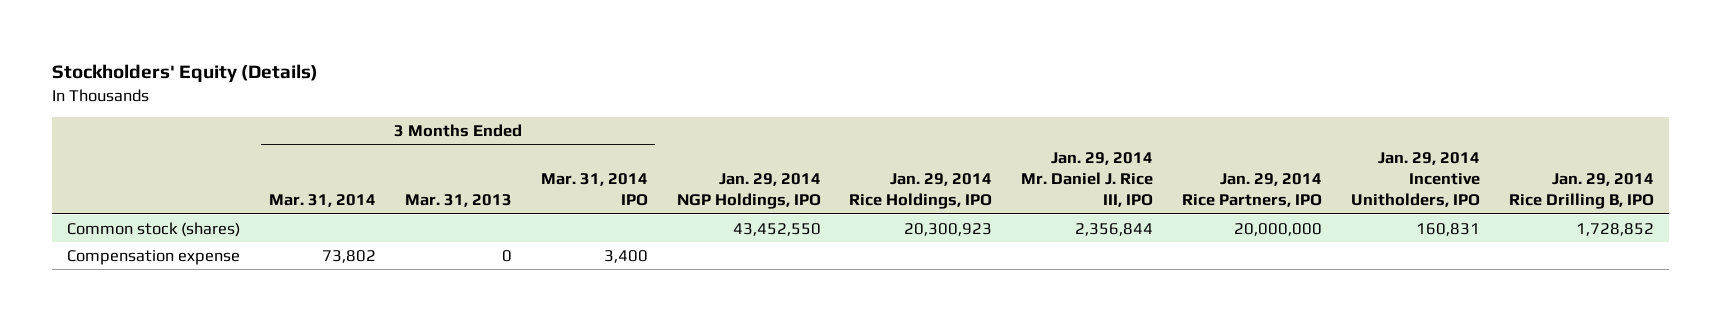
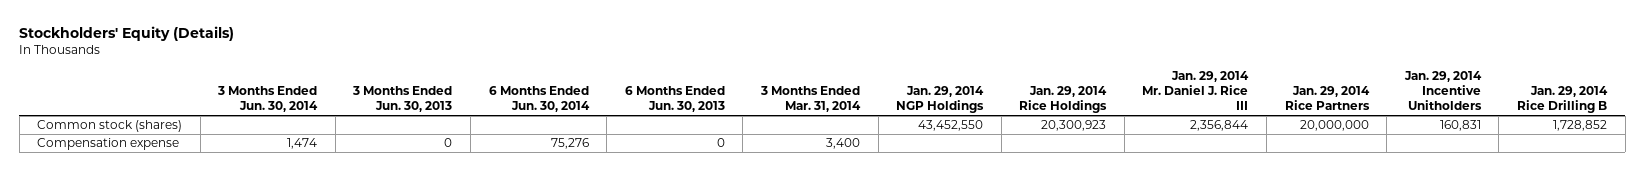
- | 3 Months Ended Mar. 31, 2014 | 3 Months Ended Mar. 31, 2013 | 3 Months Ended Mar. 31, 2014 IPO | Jan. 29, 2014 NGP Holdings, IPO | Jan. 29, 2014 Rice Holdings, IPO | Jan. 29, 2014 Mr. Daniel J. Rice III, IPO | Jan. 29, 2014 Rice Partners, IPO | Jan. 29, 2014 Incentive Unitholders, IPO | Jan. 29, 2014 Rice Drilling B, IPO
+ | 3 Months Ended Jun. 30, 2014 | 3 Months Ended Jun. 30, 2013 | 6 Months Ended Jun. 30, 2014 | 6 Months Ended Jun. 30, 2013 | 3 Months Ended Mar. 31, 2014 | Jan. 29, 2014 NGP Holdings | Jan. 29, 2014 Rice Holdings | Jan. 29, 2014 Mr. Daniel J. Rice III | Jan. 29, 2014 Rice Partners | Jan. 29, 2014 Incentive Unitholders | Jan. 29, 2014 Rice Drilling B
- Compensation expense | 73,802 | 0 | 3,400 | | | | | |
+ Compensation expense | 1,474 | 0 | 75,276 | 0 | 3,400 | | | | | |

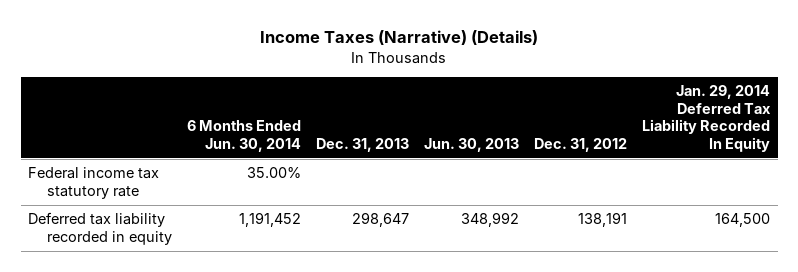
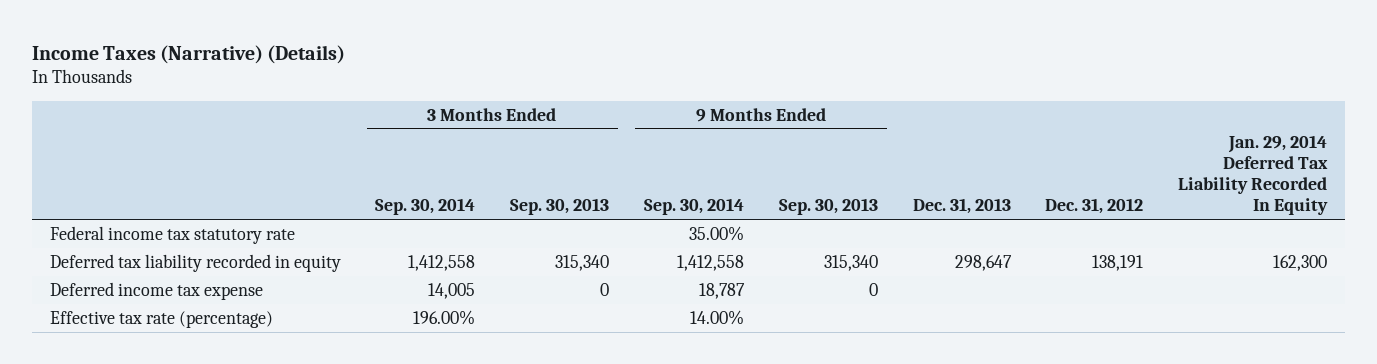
- | 6 Months Ended Jun. 30, 2014 | Dec. 31, 2013 | Jun. 30, 2013 | Dec. 31, 2012 | Jan. 29, 2014 Deferred Tax Liability Recorded In Equity
+ | 3 Months Ended Sep. 30, 2014 | 3 Months Ended Sep. 30, 2013 | 9 Months Ended Sep. 30, 2014 | 9 Months Ended Sep. 30, 2013 | Dec. 31, 2013 | Dec. 31, 2012 | Jan. 29, 2014 Deferred Tax Liability Recorded In Equity
- Deferred tax liability recorded in equity | 1,191,452 | 298,647 | 348,992 | 138,191 | 164,500
+ Deferred tax liability recorded in equity | 1,412,558 | 315,340 | 1,412,558 | 315,340 | 298,647 | 138,191 | 162,300
+ Deferred income tax expense | 14,005 | 0 | 18,787 | 0 | | |
+ Effective tax rate (percentage) | 196.00% | | 14.00% | | | |

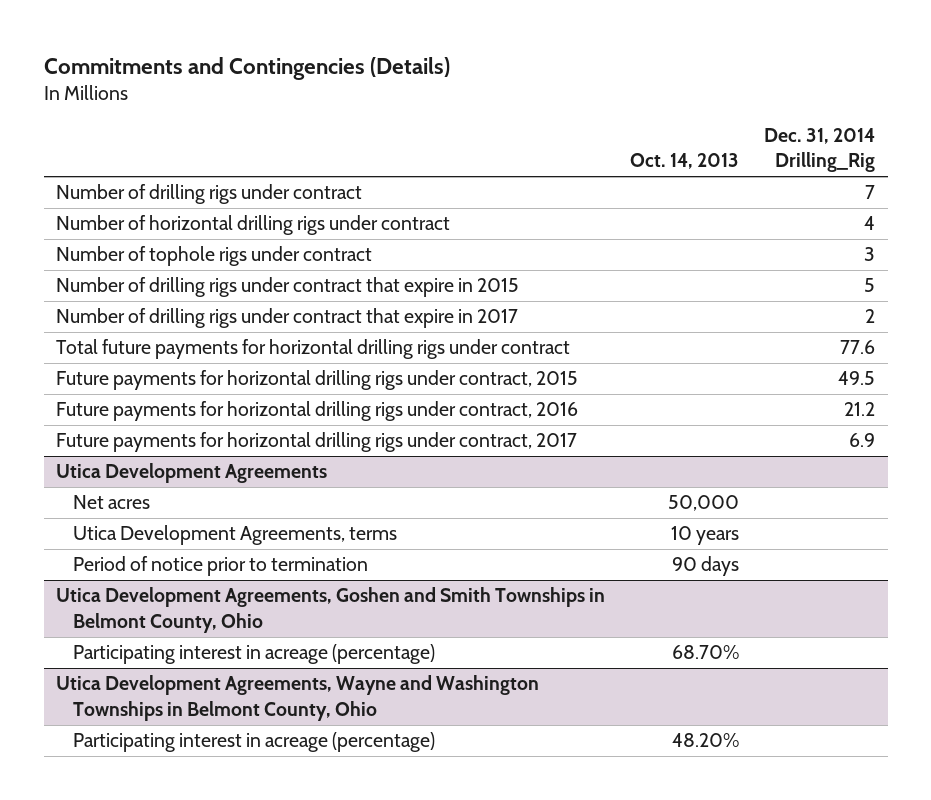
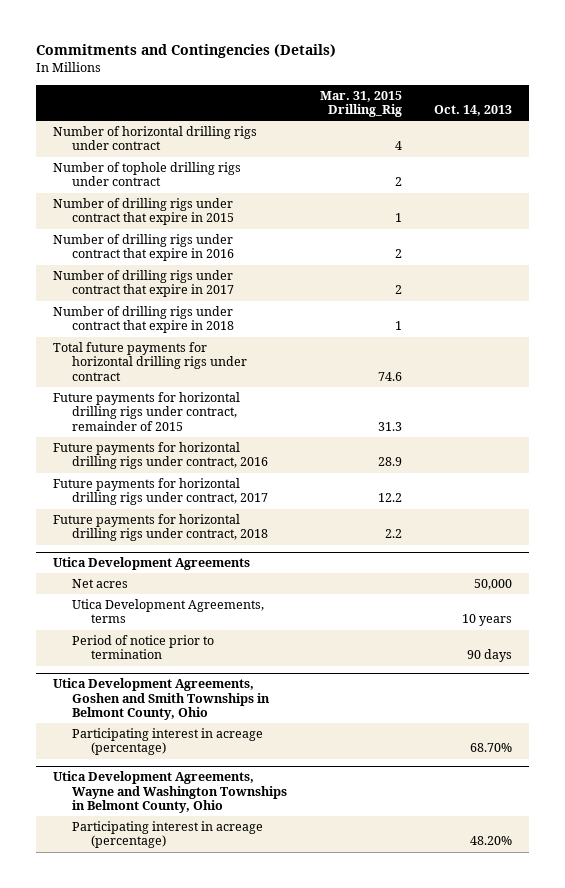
- | Oct. 14, 2013 | Dec. 31, 2014 Drilling_Rig
+ | Mar. 31, 2015 Drilling_Rig | Oct. 14, 2013
- Number of drilling rigs under contract | | 7
- Number of tophole rigs under contract | | 3
+ Number of tophole drilling rigs under contract | 2 |
+ Number of drilling rigs under contract that expire in 2016 | 2 |
+ Number of drilling rigs under contract that expire in 2018 | 1 |
- Future payments for horizontal drilling rigs under contract, 2015 | | 49.5
+ Future payments for horizontal drilling rigs under contract, remainder of 2015 | 31.3 |
+ Future payments for horizontal drilling rigs under contract, 2018 | 2.2 |

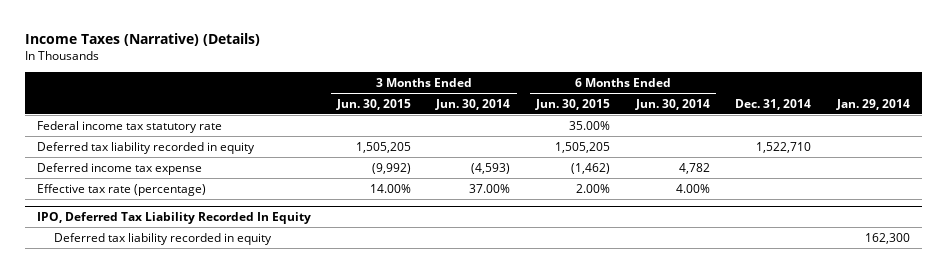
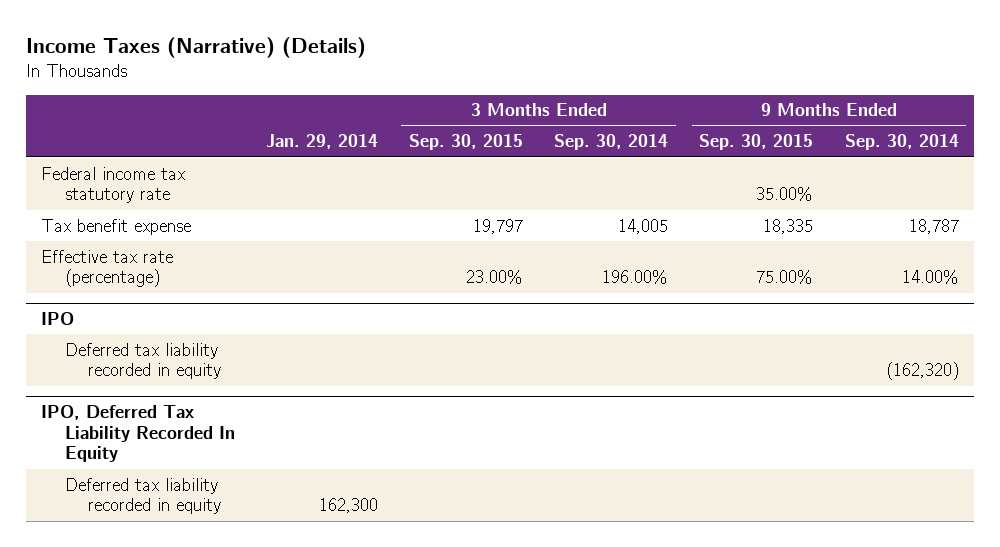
- | 3 Months Ended Jun. 30, 2015 | 3 Months Ended Jun. 30, 2014 | 6 Months Ended Jun. 30, 2015 | 6 Months Ended Jun. 30, 2014 | Dec. 31, 2014 | Jan. 29, 2014
+ | Jan. 29, 2014 | 3 Months Ended Sep. 30, 2015 | 3 Months Ended Sep. 30, 2014 | 9 Months Ended Sep. 30, 2015 | 9 Months Ended Sep. 30, 2014
- Deferred tax liability recorded in equity | 1,505,205 | | 1,505,205 | | 1,522,710 |
- Deferred income tax expense | (9,992) | (4,593) | (1,462) | 4,782 | |
+ Tax benefit expense | | 19,797 | 14,005 | 18,335 | 18,787
+ IPO
+ Deferred tax liability recorded in equity | | | | | (162,320)

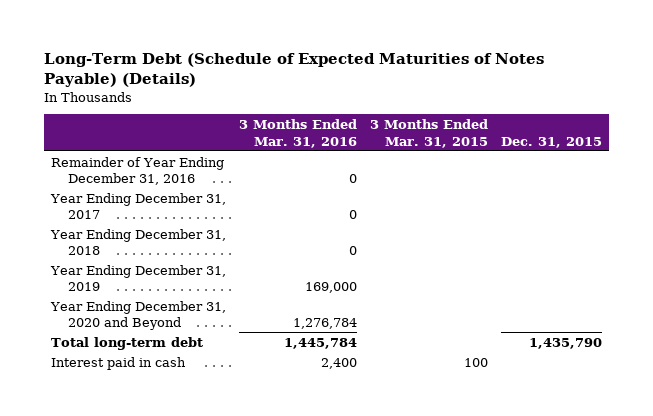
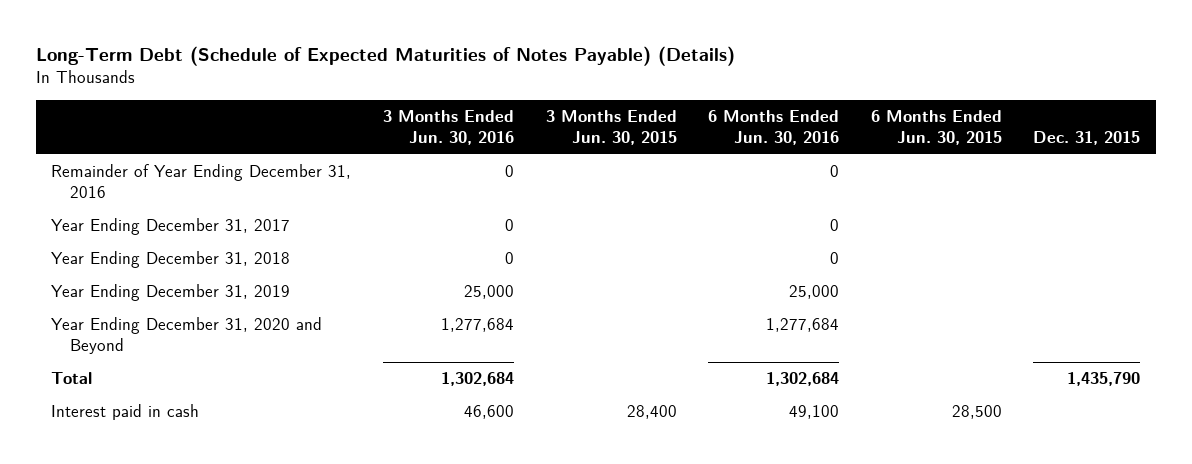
- | 3 Months Ended Mar. 31, 2016 | 3 Months Ended Mar. 31, 2015 | Dec. 31, 2015
+ | 3 Months Ended Jun. 30, 2016 | 3 Months Ended Jun. 30, 2015 | 6 Months Ended Jun. 30, 2016 | 6 Months Ended Jun. 30, 2015 | Dec. 31, 2015
- Total long-term debt | 1,445,784 | | 1,435,790
+ Total | 1,302,684 | | 1,302,684 | | 1,435,790

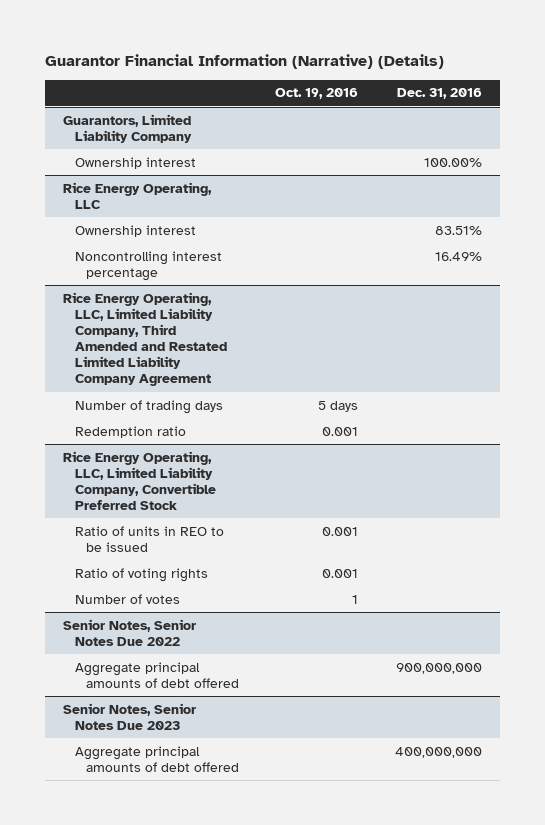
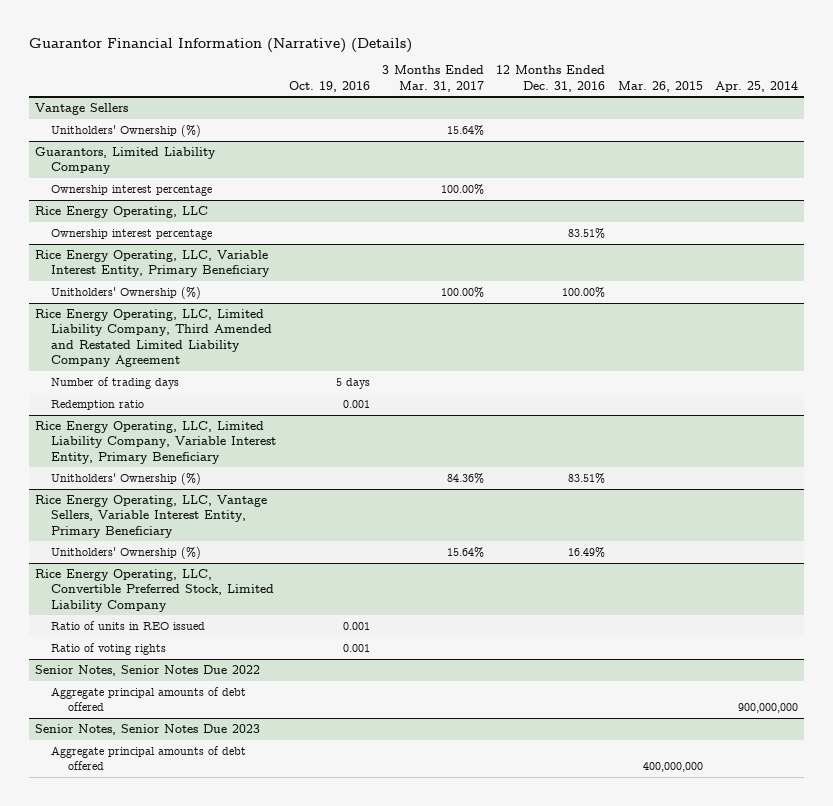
- | Oct. 19, 2016 | Dec. 31, 2016
+ | Oct. 19, 2016 | 3 Months Ended Mar. 31, 2017 | 12 Months Ended Dec. 31, 2016 | Mar. 26, 2015 | Apr. 25, 2014
+ Vantage Sellers
+ Unitholders' Ownership (%) | | 15.64% | | |
@ Guarantors, Limited Liability Company
- Ownership interest | | 100.00%
+ Ownership interest percentage | | 100.00% | | |
@ Rice Energy Operating, LLC
- Ownership interest | | 83.51%
- Noncontrolling interest percentage | | 16.49%
+ Ownership interest percentage | | | 83.51% | |
+ Rice Energy Operating, LLC, Variable Interest Entity, Primary Beneficiary
+ Unitholders' Ownership (%) | | 100.00% | 100.00% | |
- Rice Energy Operating, LLC, Limited Liability Company, Convertible Preferred Stock
- Ratio of units in REO to be issued | 0.001 |
+ Rice Energy Operating, LLC, Limited Liability Company, Variable Interest Entity, Primary Beneficiary
+ Unitholders' Ownership (%) | | 84.36% | 83.51% | |
+ Rice Energy Operating, LLC, Vantage Sellers, Variable Interest Entity, Primary Beneficiary
+ Unitholders' Ownership (%) | | 15.64% | 16.49% | |
+ Rice Energy Operating, LLC, Convertible Preferred Stock, Limited Liability Company
+ Ratio of units in REO issued | 0.001 | | | |
- Number of votes | 1 |

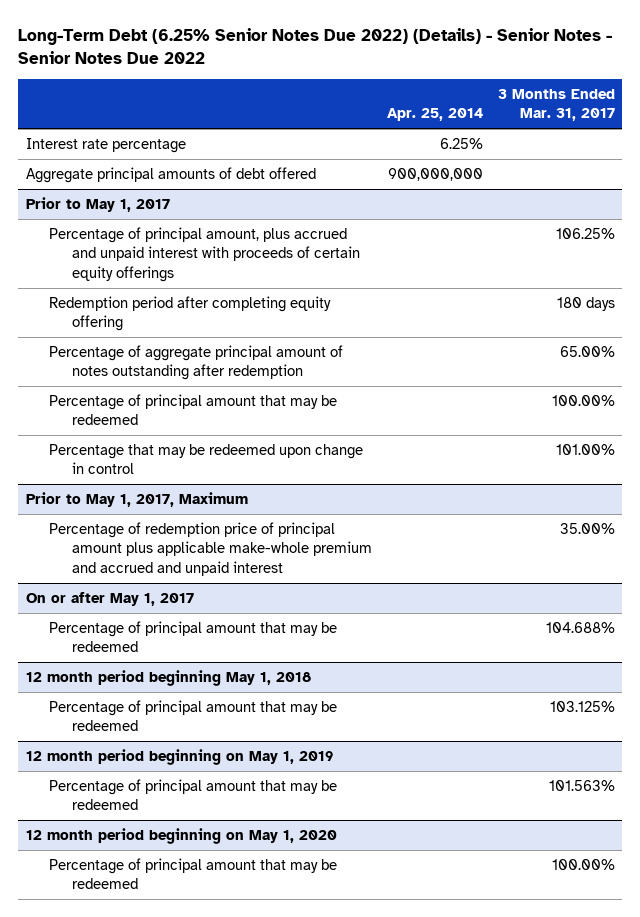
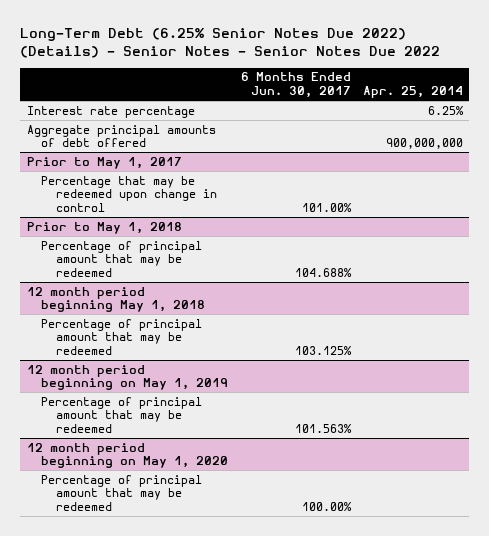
- | Apr. 25, 2014 | 3 Months Ended Mar. 31, 2017
+ | 6 Months Ended Jun. 30, 2017 | Apr. 25, 2014
@ Prior to May 1, 2017
- Percentage of principal amount, plus accrued and unpaid interest with proceeds of certain equity offerings | | 106.25%
- Redemption period after completing equity offering | | 180 days
- Percentage of aggregate principal amount of notes outstanding after redemption | | 65.00%
- Percentage of principal amount that may be redeemed | | 100.00%
- Prior to May 1, 2017, Maximum
- Percentage of redemption price of principal amount plus applicable make-whole premium and accrued and unpaid interest | | 35.00%
- On or after May 1, 2017
+ Prior to May 1, 2018

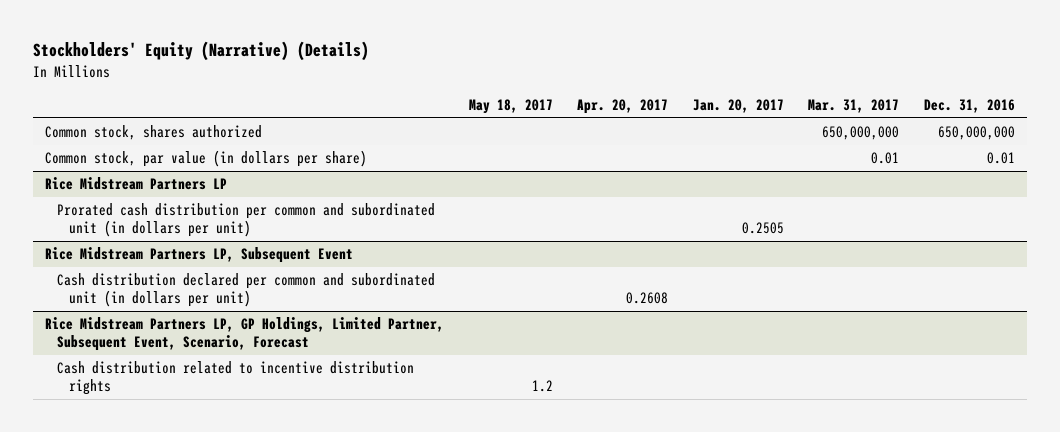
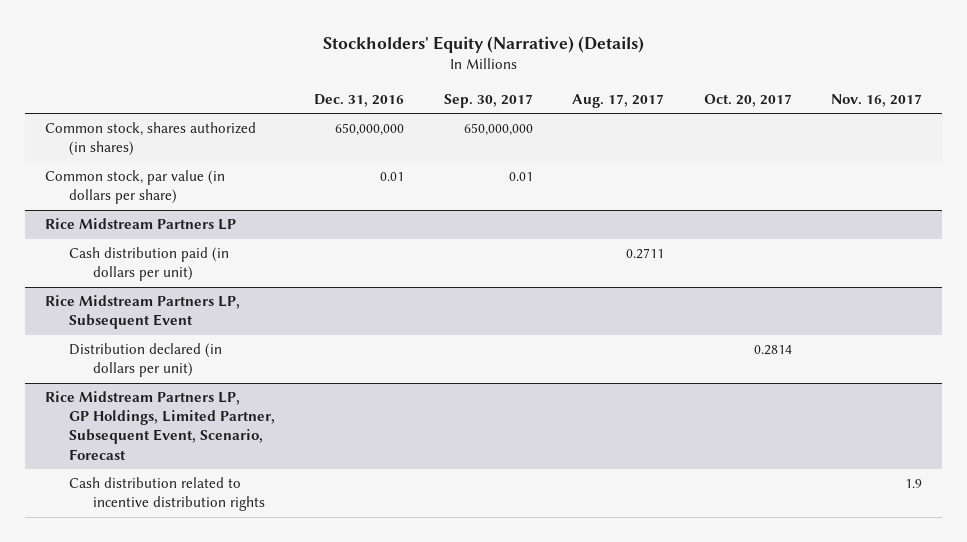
- | May 18, 2017 | Apr. 20, 2017 | Jan. 20, 2017 | Mar. 31, 2017 | Dec. 31, 2016
+ | Dec. 31, 2016 | Sep. 30, 2017 | Aug. 17, 2017 | Oct. 20, 2017 | Nov. 16, 2017
- Common stock, shares authorized | | | | 650,000,000 | 650,000,000
+ Common stock, shares authorized (in shares) | 650,000,000 | 650,000,000 | | |
@ Rice Midstream Partners LP
- Prorated cash distribution per common and subordinated unit (in dollars per unit) | | | 0.2505 | |
+ Cash distribution paid (in dollars per unit) | | | 0.2711 | |
@ Rice Midstream Partners LP, Subsequent Event
- Cash distribution declared per common and subordinated unit (in dollars per unit) | | 0.2608 | | |
+ Distribution declared (in dollars per unit) | | | | 0.2814 |

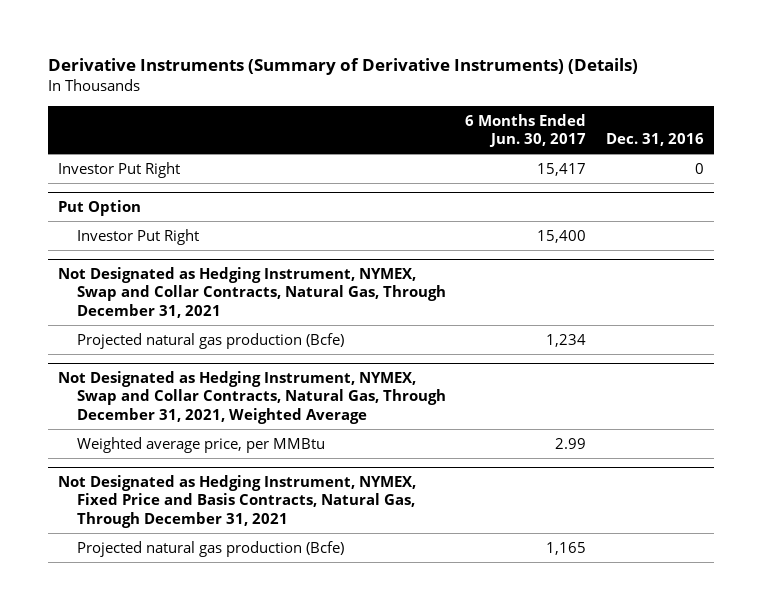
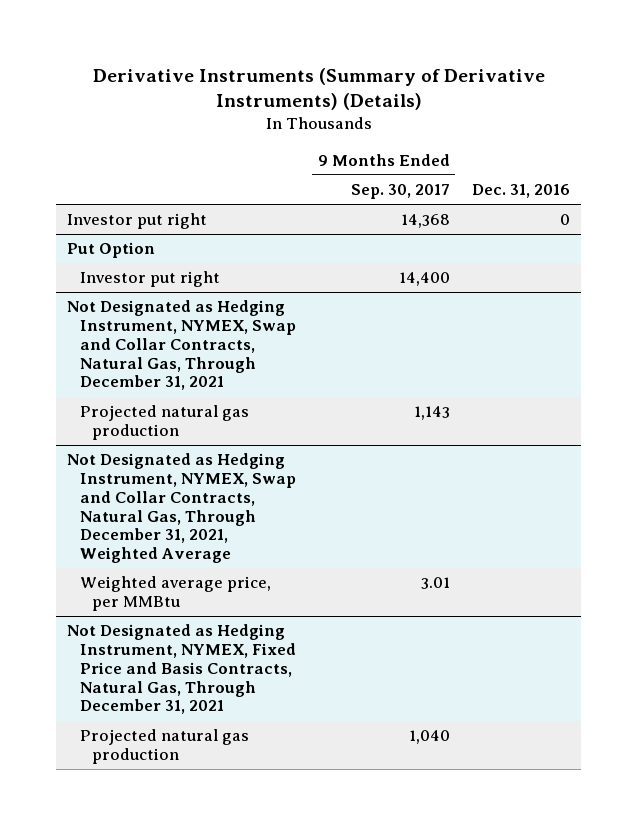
- | 6 Months Ended Jun. 30, 2017 | Dec. 31, 2016
+ | 9 Months Ended Sep. 30, 2017 | Dec. 31, 2016
- Investor Put Right | 15,417 | 0
+ Investor put right | 14,368 | 0
@ Put Option
- Investor Put Right | 15,400 |
+ Investor put right | 14,400 |
@ Not Designated as Hedging Instrument, NYMEX, Swap and Collar Contracts, Natural Gas, Through December 31, 2021
- Projected natural gas production (Bcfe) | 1,234 |
+ Projected natural gas production | 1,143 |
@ Not Designated as Hedging Instrument, NYMEX, Fixed Price and Basis Contracts, Natural Gas, Through December 31, 2021
- Projected natural gas production (Bcfe) | 1,165 |
+ Projected natural gas production | 1,040 |

